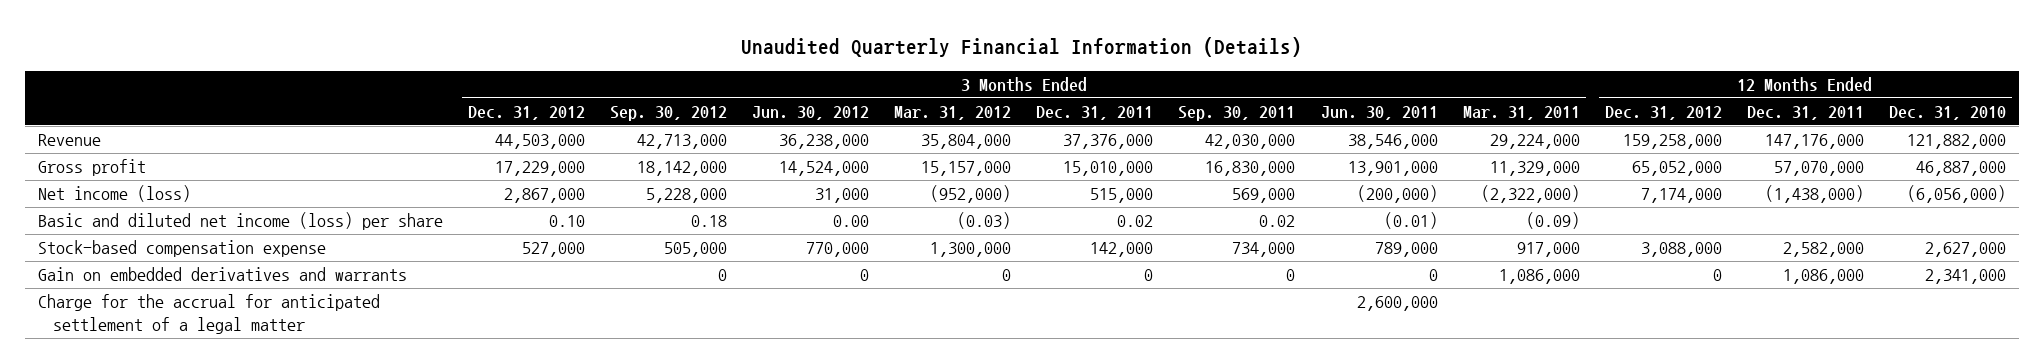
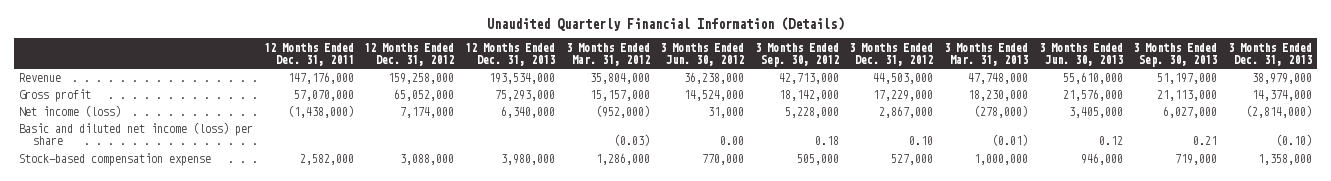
- | 3 Months Ended Dec. 31, 2012 | 3 Months Ended Sep. 30, 2012 | 3 Months Ended Jun. 30, 2012 | 3 Months Ended Mar. 31, 2012 | 3 Months Ended Dec. 31, 2011 | 3 Months Ended Sep. 30, 2011 | 3 Months Ended Jun. 30, 2011 | 3 Months Ended Mar. 31, 2011 | 12 Months Ended Dec. 31, 2012 | 12 Months Ended Dec. 31, 2011 | 12 Months Ended Dec. 31, 2010
+ | 12 Months Ended Dec. 31, 2011 | 12 Months Ended Dec. 31, 2012 | 12 Months Ended Dec. 31, 2013 | 3 Months Ended Mar. 31, 2012 | 3 Months Ended Jun. 30, 2012 | 3 Months Ended Sep. 30, 2012 | 3 Months Ended Dec. 31, 2012 | 3 Months Ended Mar. 31, 2013 | 3 Months Ended Jun. 30, 2013 | 3 Months Ended Sep. 30, 2013 | 3 Months Ended Dec. 31, 2013
- Stock-based compensation expense | 527,000 | 505,000 | 770,000 | 1,300,000 | 142,000 | 734,000 | 789,000 | 917,000 | 3,088,000 | 2,582,000 | 2,627,000
- Gain on embedded derivatives and warrants | | 0 | 0 | 0 | 0 | 0 | 0 | 1,086,000 | 0 | 1,086,000 | 2,341,000
- Charge for the accrual for anticipated settlement of a legal matter | | | | | | | 2,600,000 | | | |
+ Stock-based compensation expense | 2,582,000 | 3,088,000 | 3,980,000 | 1,286,000 | 770,000 | 505,000 | 527,000 | 1,000,000 | 946,000 | 719,000 | 1,358,000

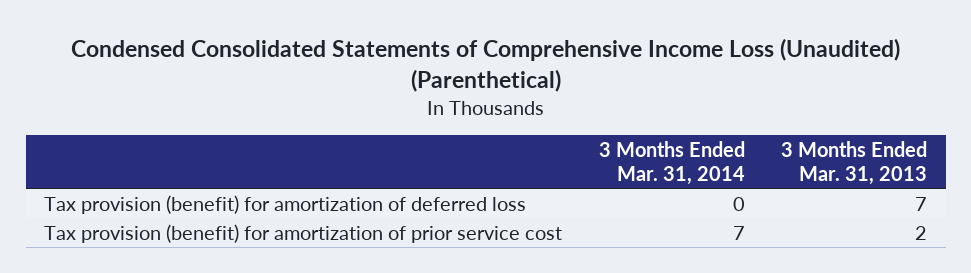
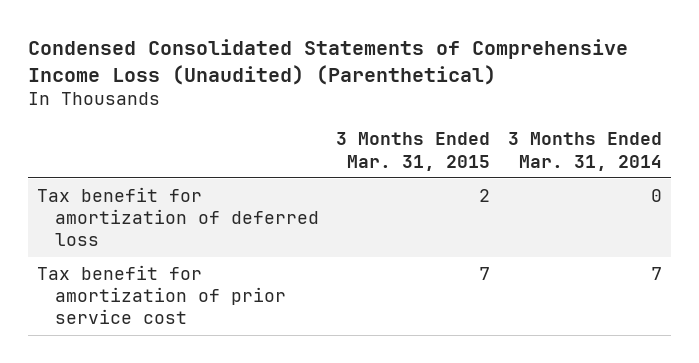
- | 3 Months Ended Mar. 31, 2014 | 3 Months Ended Mar. 31, 2013
+ | 3 Months Ended Mar. 31, 2015 | 3 Months Ended Mar. 31, 2014
- Tax provision (benefit) for amortization of deferred loss | 0 | 7
- Tax provision (benefit) for amortization of prior service cost | 7 | 2
+ Tax benefit for amortization of deferred loss | 2 | 0
+ Tax benefit for amortization of prior service cost | 7 | 7

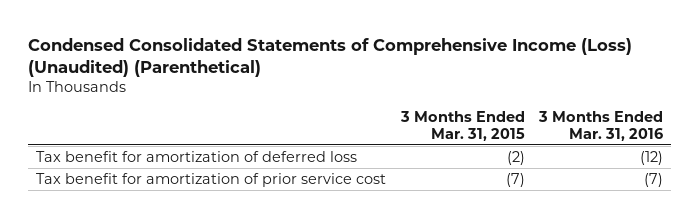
- Condensed Consolidated Statements of Comprehensive Income Loss (Unaudited) (Parenthetical)
+ Condensed Consolidated Statements of Comprehensive Income (Loss) (Unaudited) (Parenthetical)
- | 3 Months Ended Mar. 31, 2015 | 3 Months Ended Mar. 31, 2014
+ | 3 Months Ended Mar. 31, 2015 | 3 Months Ended Mar. 31, 2016
- Tax benefit for amortization of deferred loss | 2 | 0
- Tax benefit for amortization of prior service cost | 7 | 7
+ Tax benefit for amortization of deferred loss | (2) | (12)
+ Tax benefit for amortization of prior service cost | (7) | (7)

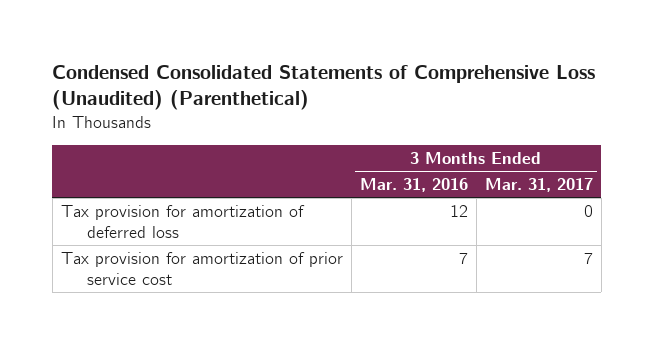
- Condensed Consolidated Statements of Comprehensive Income (Loss) (Unaudited) (Parenthetical)
+ Condensed Consolidated Statements of Comprehensive Loss (Unaudited) (Parenthetical)
- | 3 Months Ended Mar. 31, 2015 | 3 Months Ended Mar. 31, 2016
+ | 3 Months Ended Mar. 31, 2016 | 3 Months Ended Mar. 31, 2017
- Tax benefit for amortization of deferred loss | (2) | (12)
- Tax benefit for amortization of prior service cost | (7) | (7)
+ Tax provision for amortization of deferred loss | 12 | 0
+ Tax provision for amortization of prior service cost | 7 | 7

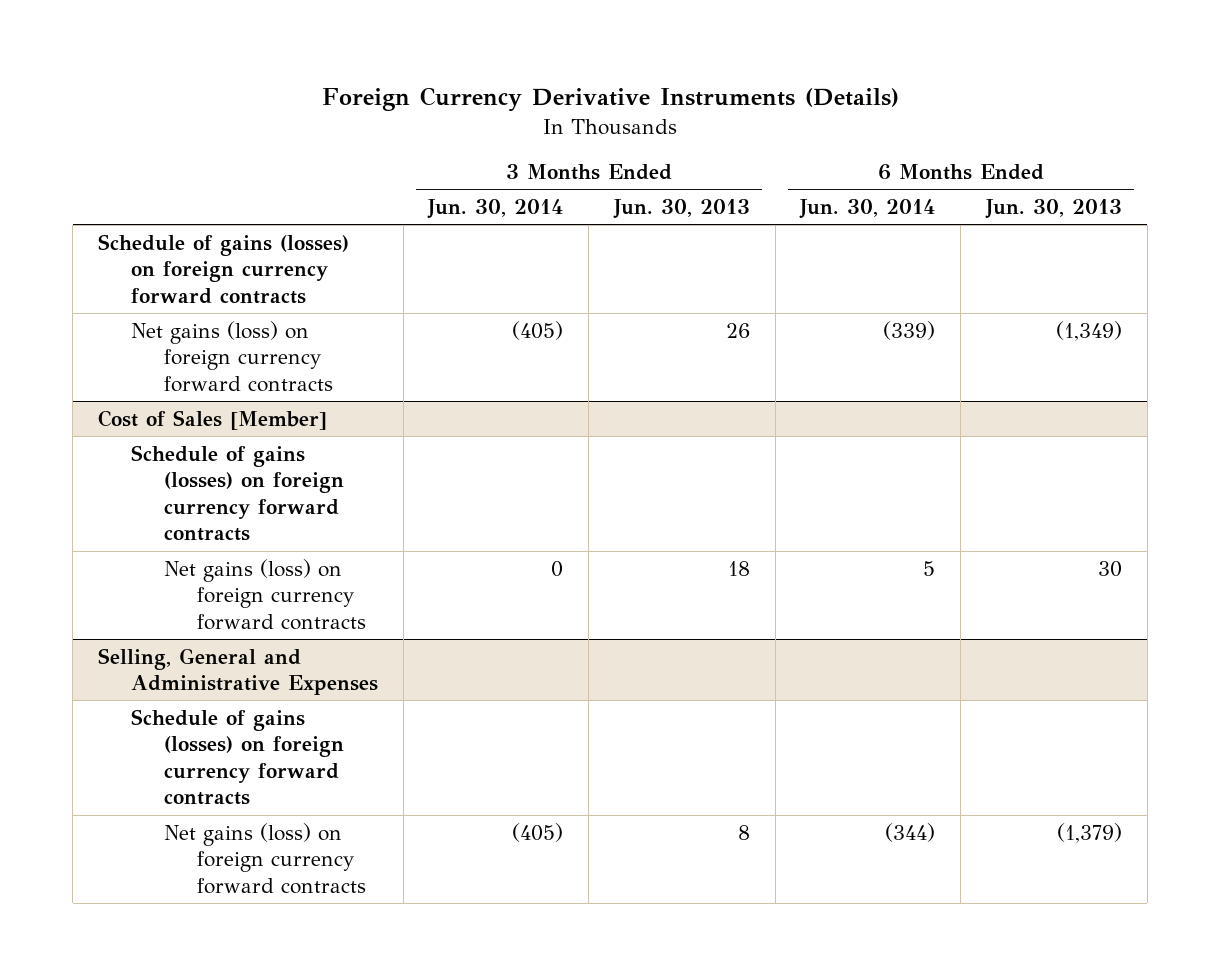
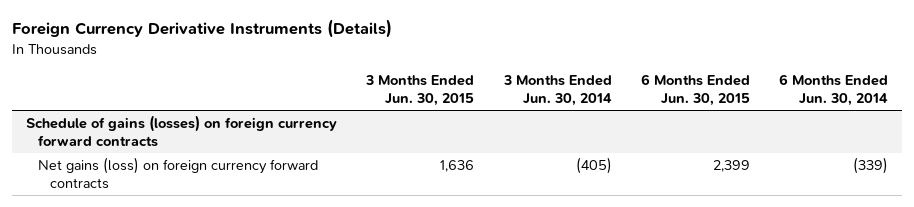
- | 3 Months Ended Jun. 30, 2014 | 3 Months Ended Jun. 30, 2013 | 6 Months Ended Jun. 30, 2014 | 6 Months Ended Jun. 30, 2013
+ | 3 Months Ended Jun. 30, 2015 | 3 Months Ended Jun. 30, 2014 | 6 Months Ended Jun. 30, 2015 | 6 Months Ended Jun. 30, 2014
- Cost of Sales [Member]
- Schedule of gains (losses) on foreign currency forward contracts
- Net gains (loss) on foreign currency forward contracts | 0 | 18 | 5 | 30
- Selling, General and Administrative Expenses
- Schedule of gains (losses) on foreign currency forward contracts
- Net gains (loss) on foreign currency forward contracts | (405) | 8 | (344) | (1,379)

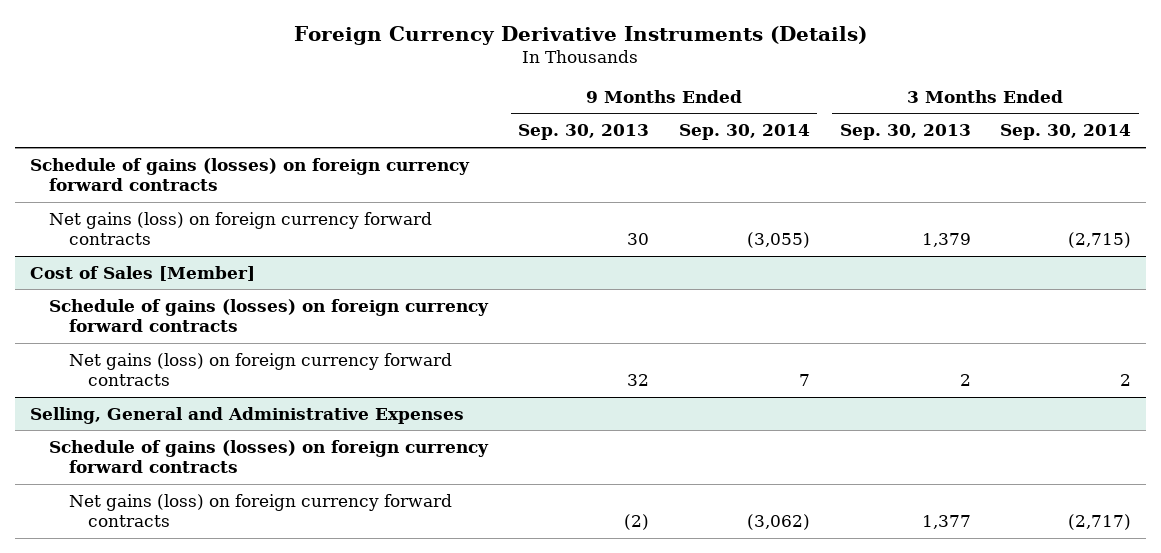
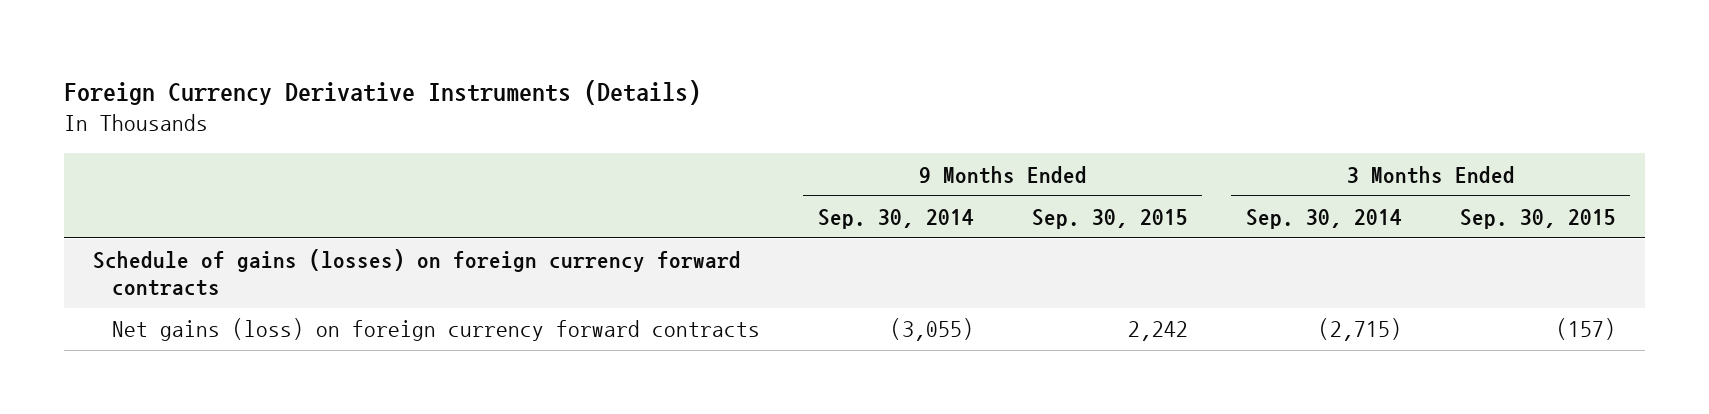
- | 9 Months Ended Sep. 30, 2013 | 9 Months Ended Sep. 30, 2014 | 3 Months Ended Sep. 30, 2013 | 3 Months Ended Sep. 30, 2014
+ | 9 Months Ended Sep. 30, 2014 | 9 Months Ended Sep. 30, 2015 | 3 Months Ended Sep. 30, 2014 | 3 Months Ended Sep. 30, 2015
- Cost of Sales [Member]
- Schedule of gains (losses) on foreign currency forward contracts
- Net gains (loss) on foreign currency forward contracts | 32 | 7 | 2 | 2
- Selling, General and Administrative Expenses
- Schedule of gains (losses) on foreign currency forward contracts
- Net gains (loss) on foreign currency forward contracts | (2) | (3,062) | 1,377 | (2,717)

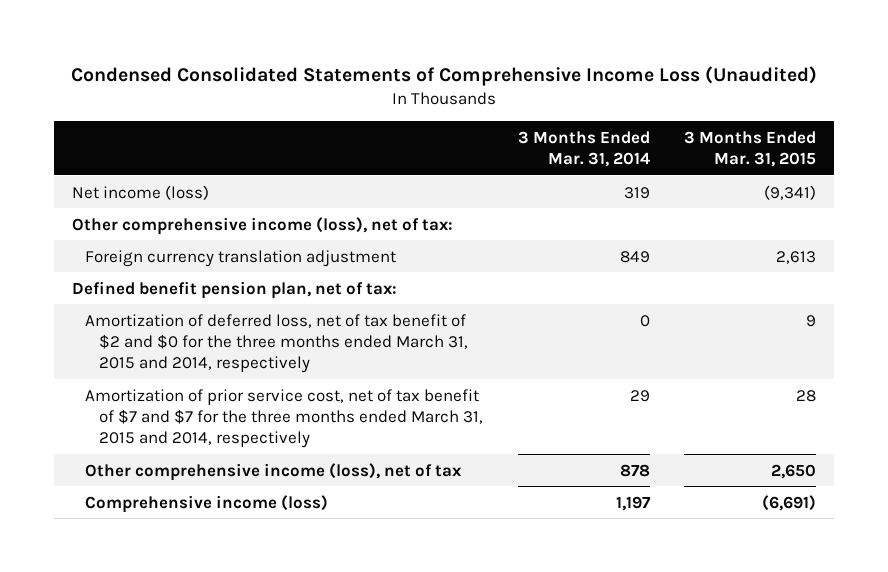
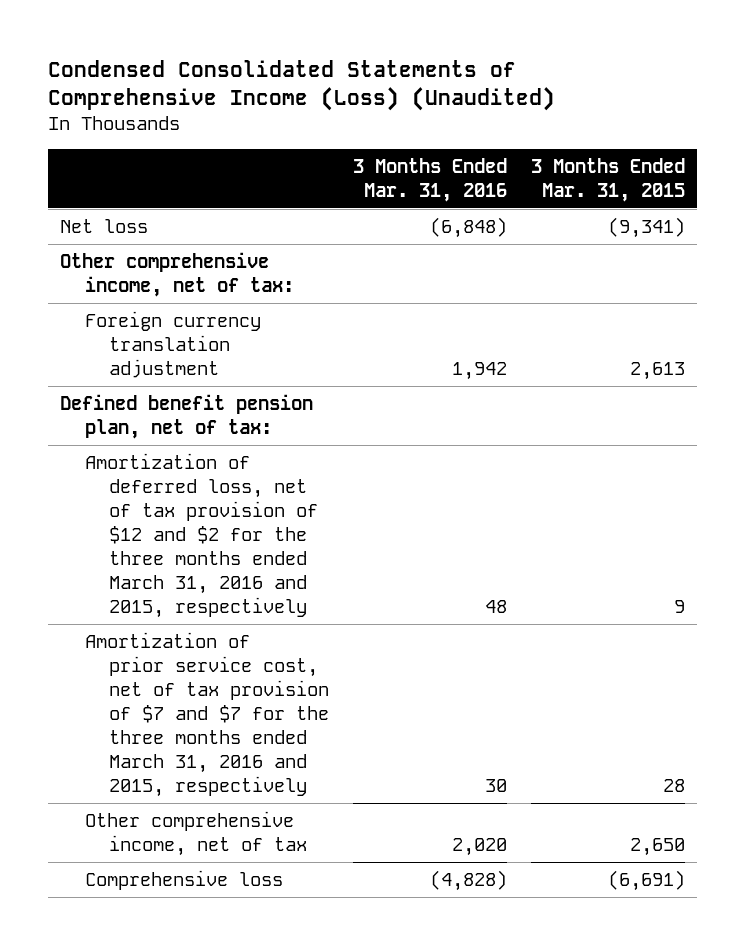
- Condensed Consolidated Statements of Comprehensive Income Loss (Unaudited)
+ Condensed Consolidated Statements of Comprehensive Income (Loss) (Unaudited)
- | 3 Months Ended Mar. 31, 2014 | 3 Months Ended Mar. 31, 2015
+ | 3 Months Ended Mar. 31, 2016 | 3 Months Ended Mar. 31, 2015
- Net income (loss) | 319 | (9,341)
- Other comprehensive income (loss), net of tax:
+ Net loss | (6,848) | (9,341)
+ Other comprehensive income, net of tax:
- Amortization of deferred loss, net of tax benefit of $2 and $0 for the three months ended March 31, 2015 and 2014, respectively | 0 | 9
- Amortization of prior service cost, net of tax benefit of $7 and $7 for the three months ended March 31, 2015 and 2014, respectively | 29 | 28
- Other comprehensive income (loss), net of tax | 878 | 2,650
- Comprehensive income (loss) | 1,197 | (6,691)
+ Amortization of deferred loss, net of tax provision of $12 and $2 for the three months ended March 31, 2016 and 2015, respectively | 48 | 9
+ Amortization of prior service cost, net of tax provision of $7 and $7 for the three months ended March 31, 2016 and 2015, respectively | 30 | 28
+ Other comprehensive income, net of tax | 2,020 | 2,650
+ Comprehensive loss | (4,828) | (6,691)

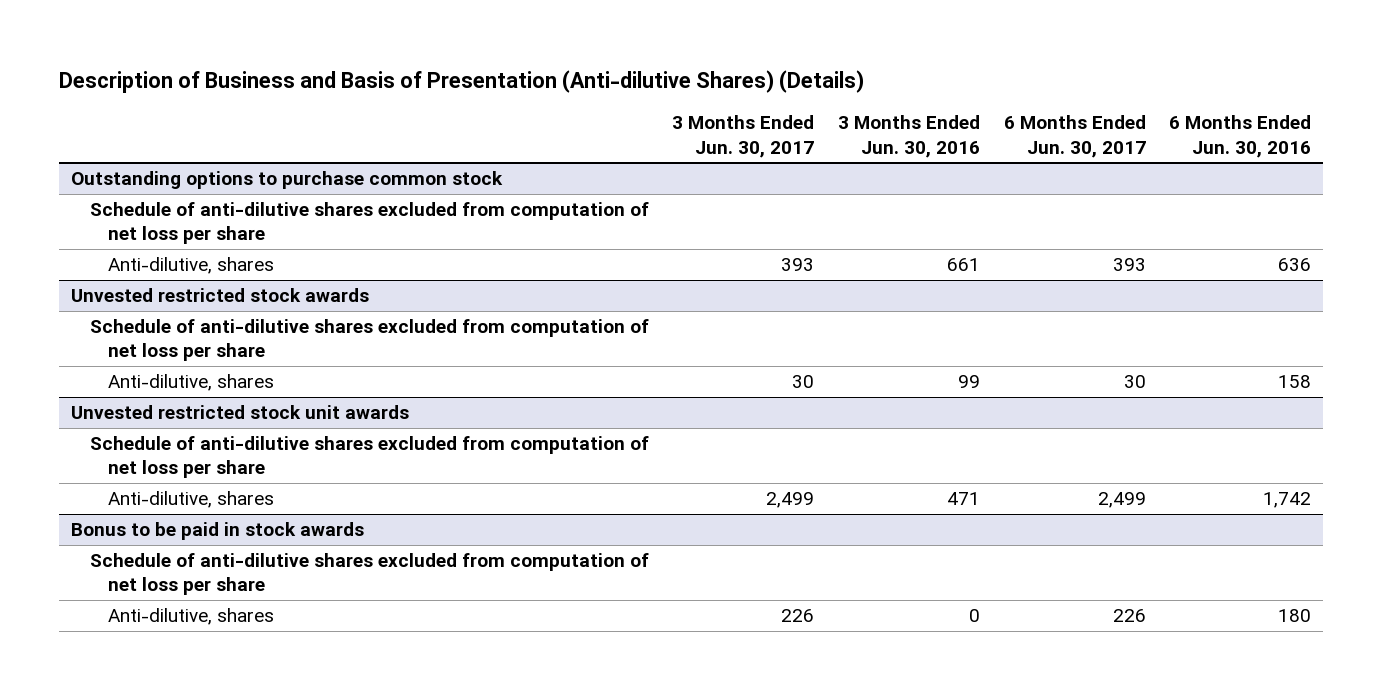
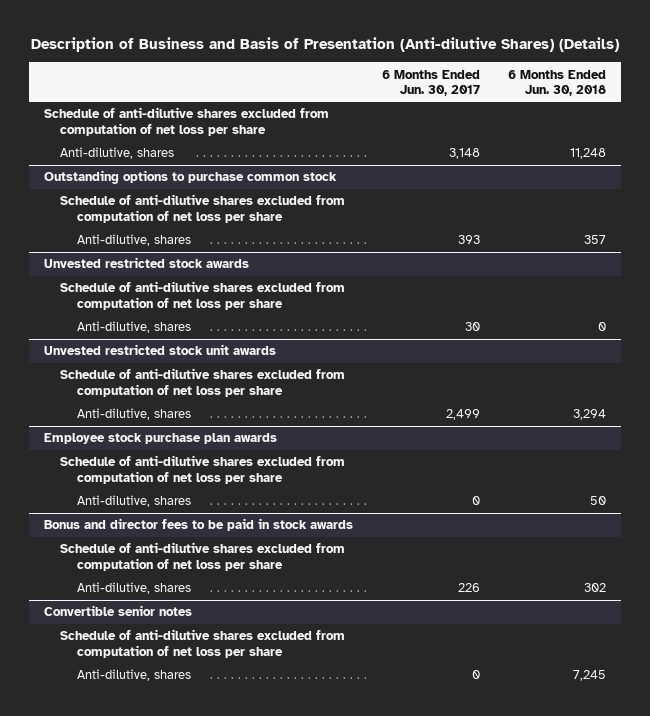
- | 3 Months Ended Jun. 30, 2017 | 3 Months Ended Jun. 30, 2016 | 6 Months Ended Jun. 30, 2017 | 6 Months Ended Jun. 30, 2016
+ | 6 Months Ended Jun. 30, 2017 | 6 Months Ended Jun. 30, 2018
+ Schedule of anti-dilutive shares excluded from computation of net loss per share
+ Anti-dilutive, shares | 3,148 | 11,248
- Bonus to be paid in stock awards
+ Employee stock purchase plan awards
+ Anti-dilutive, shares | 0 | 50
+ Bonus and director fees to be paid in stock awards
+ Schedule of anti-dilutive shares excluded from computation of net loss per share
+ Convertible senior notes
+ Schedule of anti-dilutive shares excluded from computation of net loss per share
+ Anti-dilutive, shares | 0 | 7,245

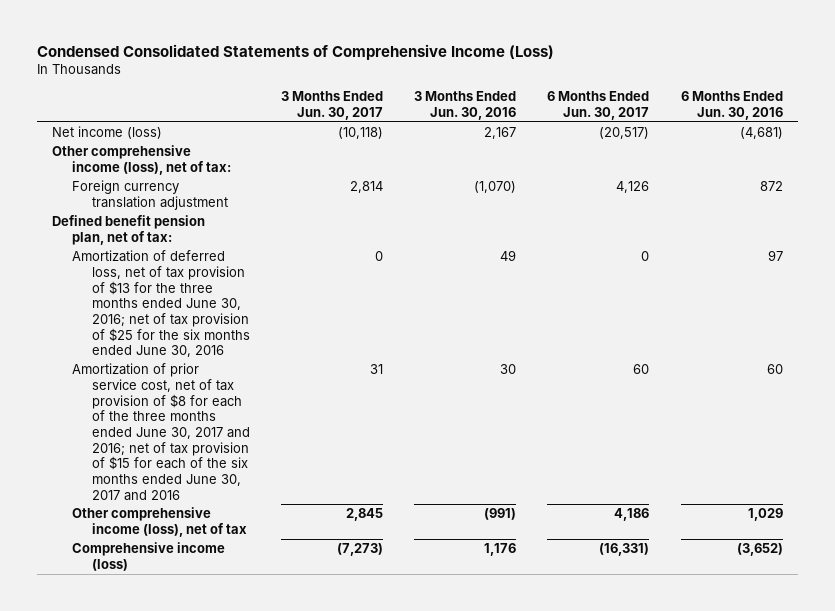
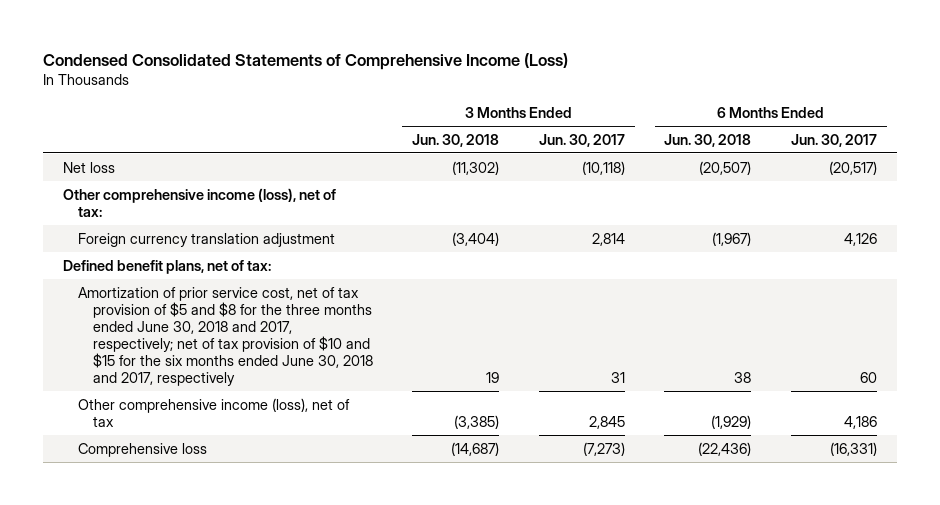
- | 3 Months Ended Jun. 30, 2017 | 3 Months Ended Jun. 30, 2016 | 6 Months Ended Jun. 30, 2017 | 6 Months Ended Jun. 30, 2016
+ | 3 Months Ended Jun. 30, 2018 | 3 Months Ended Jun. 30, 2017 | 6 Months Ended Jun. 30, 2018 | 6 Months Ended Jun. 30, 2017
- Net income (loss) | (10,118) | 2,167 | (20,517) | (4,681)
+ Net loss | (11,302) | (10,118) | (20,507) | (20,517)
- Defined benefit pension plan, net of tax:
- Amortization of deferred loss, net of tax provision of $13 for the three months ended June 30, 2016; net of tax provision of $25 for the six months ended June 30, 2016 | 0 | 49 | 0 | 97
- Amortization of prior service cost, net of tax provision of $8 for each of the three months ended June 30, 2017 and 2016; net of tax provision of $15 for each of the six months ended June 30, 2017 and 2016 | 31 | 30 | 60 | 60
+ Defined benefit plans, net of tax:
+ Amortization of prior service cost, net of tax provision of $5 and $8 for the three months ended June 30, 2018 and 2017, respectively; net of tax provision of $10 and $15 for the six months ended June 30, 2018 and 2017, respectively | 19 | 31 | 38 | 60
- Comprehensive income (loss) | (7,273) | 1,176 | (16,331) | (3,652)
+ Comprehensive loss | (14,687) | (7,273) | (22,436) | (16,331)

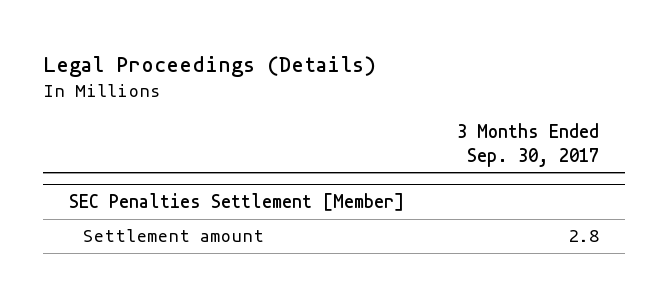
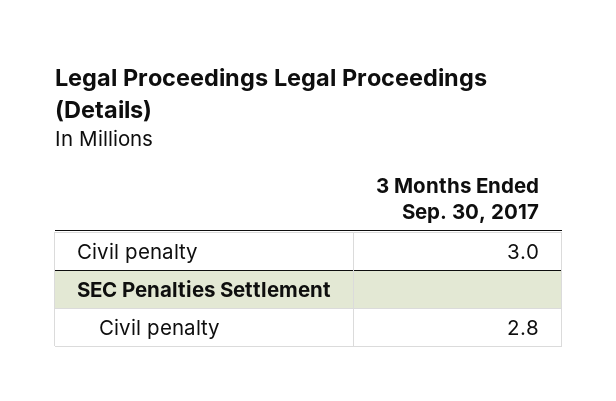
- Legal Proceedings (Details)
+ Legal Proceedings Legal Proceedings (Details)
- SEC Penalties Settlement [Member]
- Settlement amount | 2.8
+ Civil penalty | 3.0
+ SEC Penalties Settlement
+ Civil penalty | 2.8

